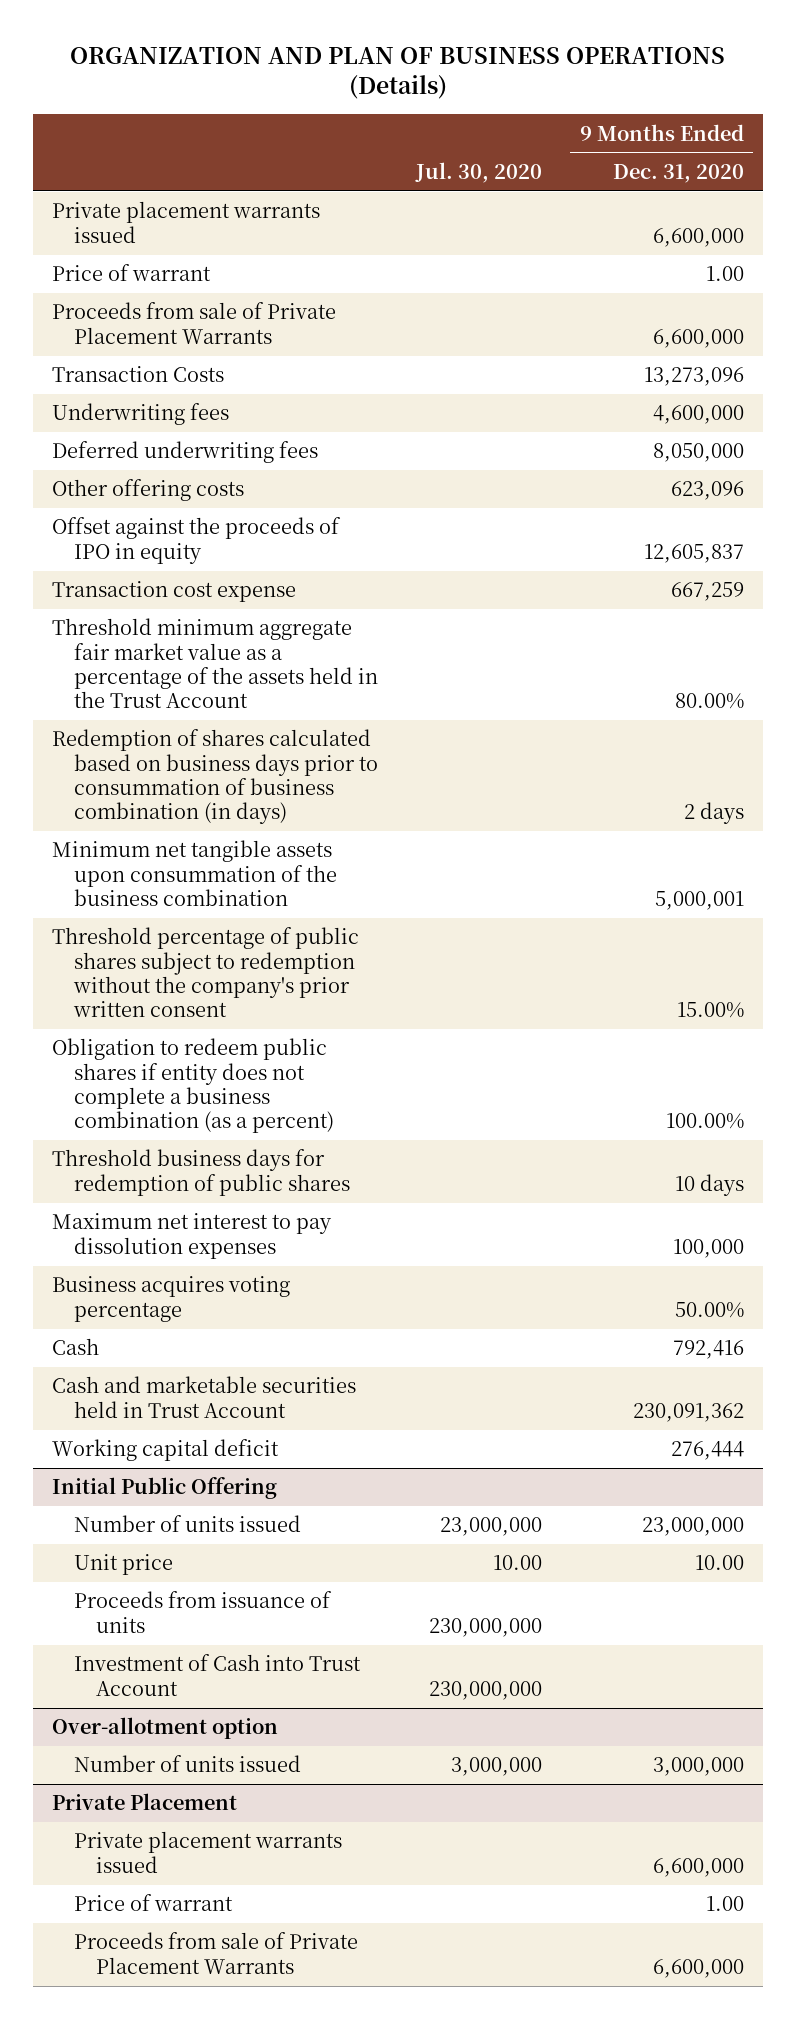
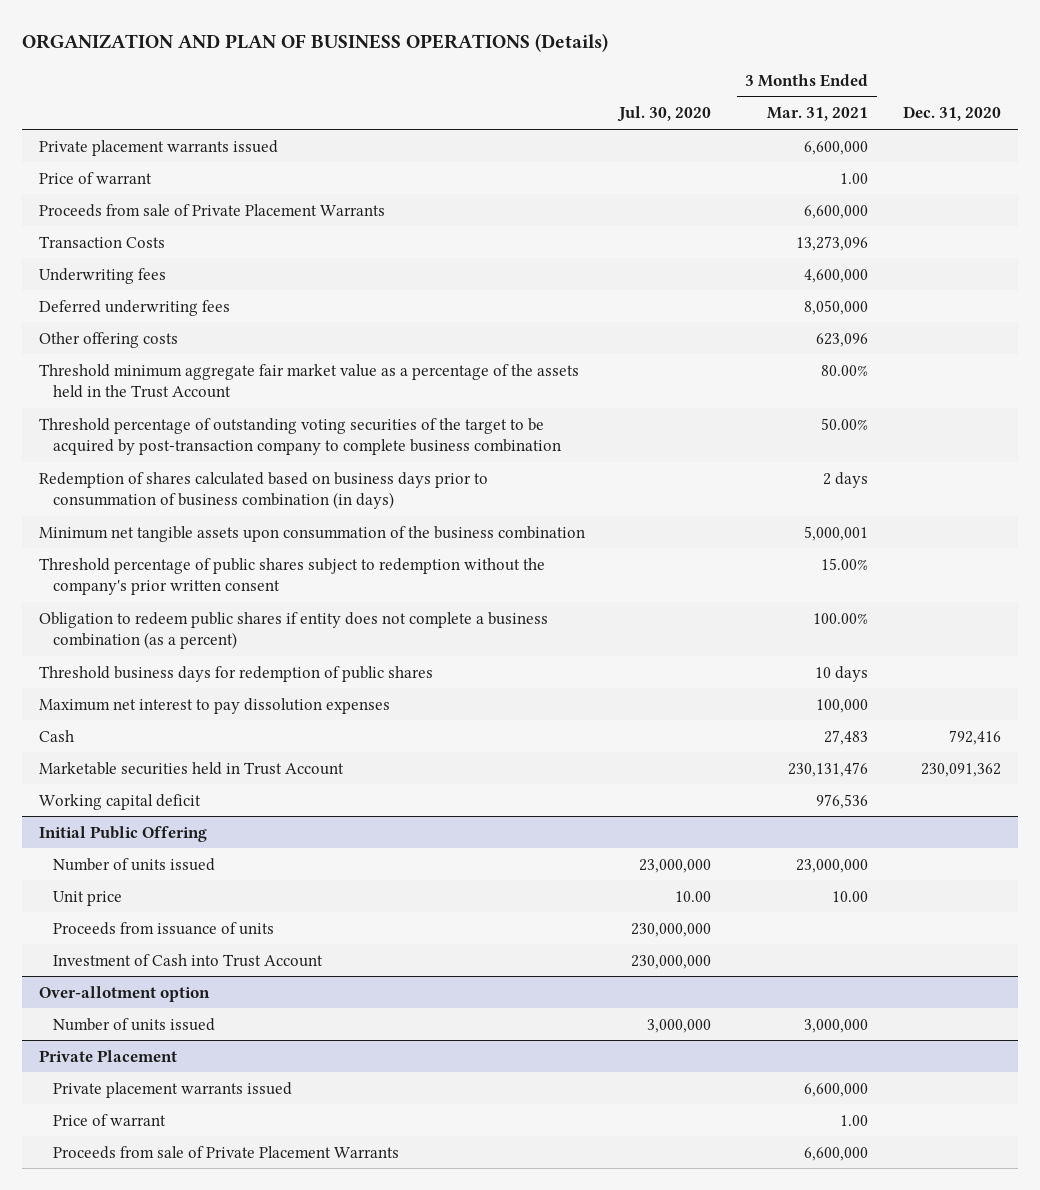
- | Jul. 30, 2020 | 9 Months Ended Dec. 31, 2020
+ | Jul. 30, 2020 | 3 Months Ended Mar. 31, 2021 | Dec. 31, 2020
- Offset against the proceeds of IPO in equity | | 12,605,837
- Transaction cost expense | | 667,259
+ Threshold percentage of outstanding voting securities of the target to be acquired by post-transaction company to complete business combination | | 50.00% |
- Business acquires voting percentage | | 50.00%
- Cash and marketable securities held in Trust Account | | 230,091,362
+ Marketable securities held in Trust Account | | 230,131,476 | 230,091,362

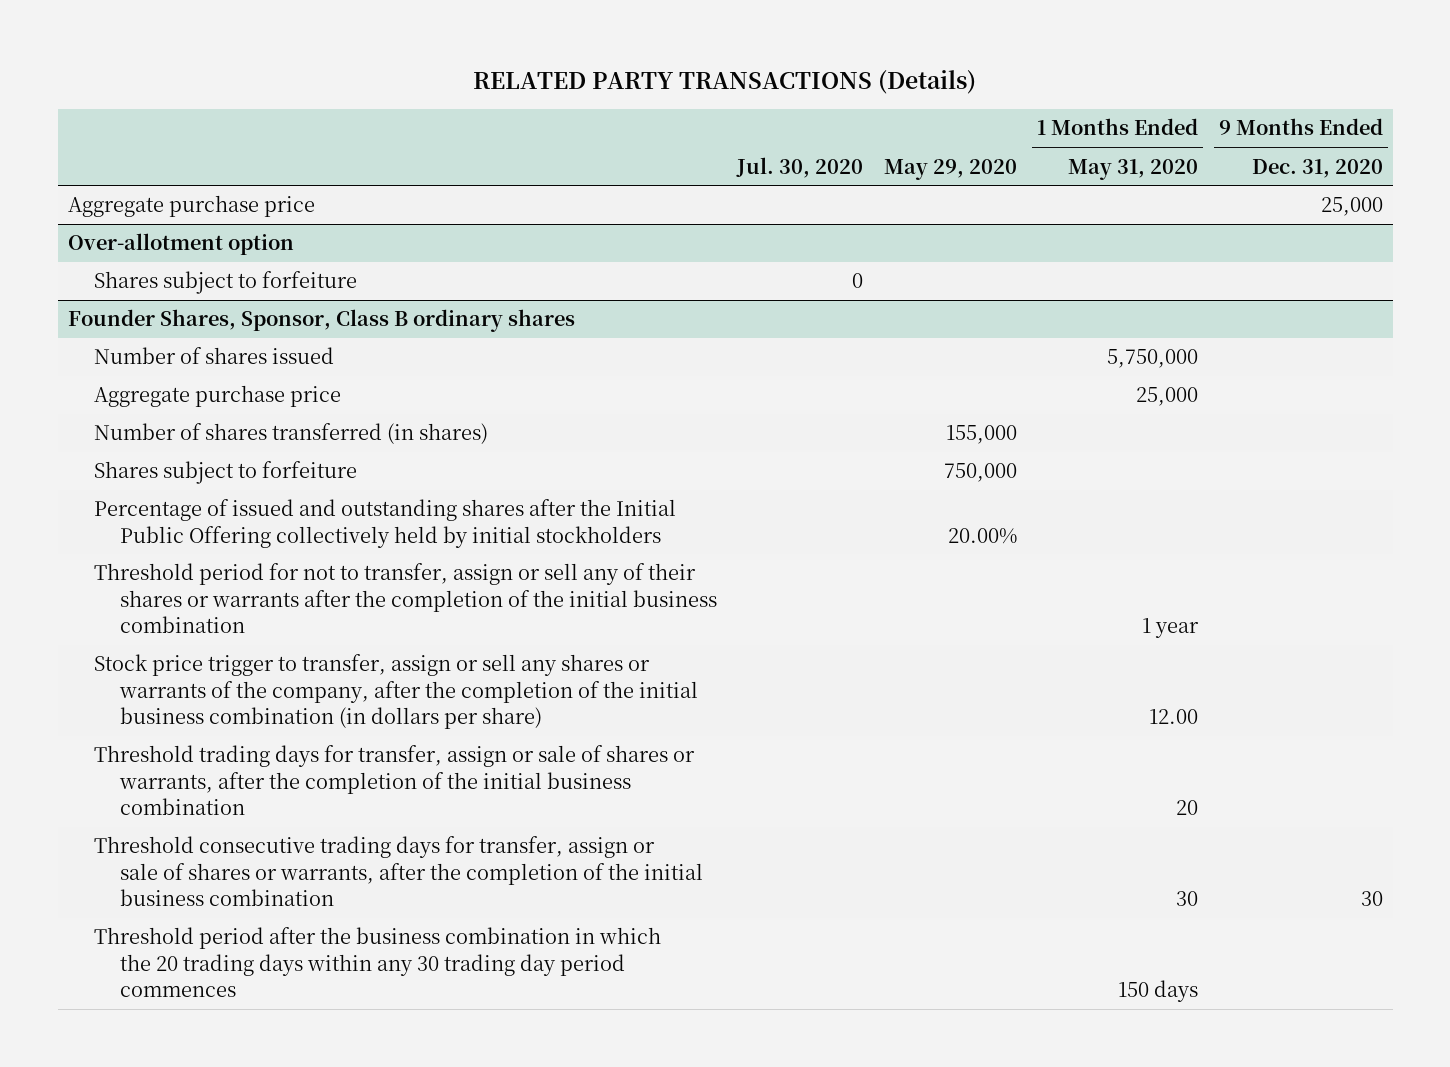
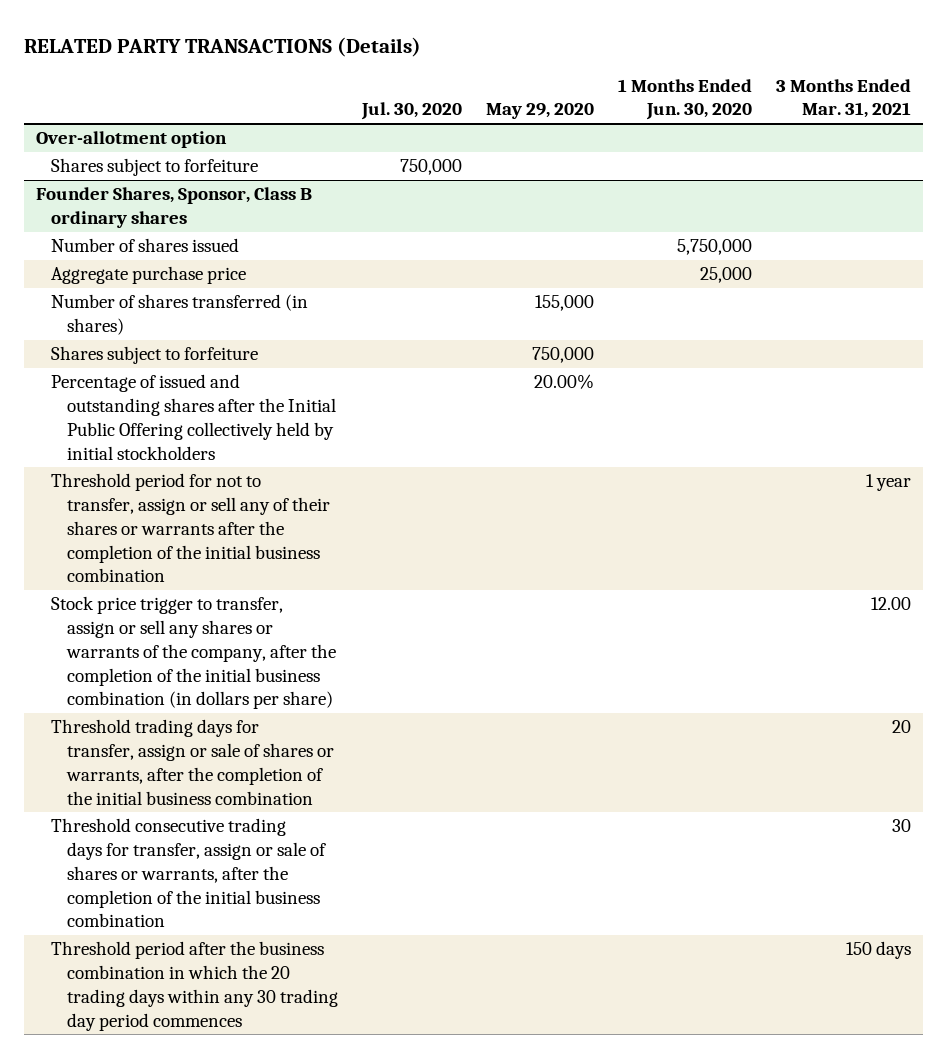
- | Jul. 30, 2020 | May 29, 2020 | 1 Months Ended May 31, 2020 | 9 Months Ended Dec. 31, 2020
+ | Jul. 30, 2020 | May 29, 2020 | 1 Months Ended Jun. 30, 2020 | 3 Months Ended Mar. 31, 2021
- Aggregate purchase price | | | | 25,000
@ Over-allotment option
- Shares subject to forfeiture | 0 | | |
+ Shares subject to forfeiture | 750,000 | | |

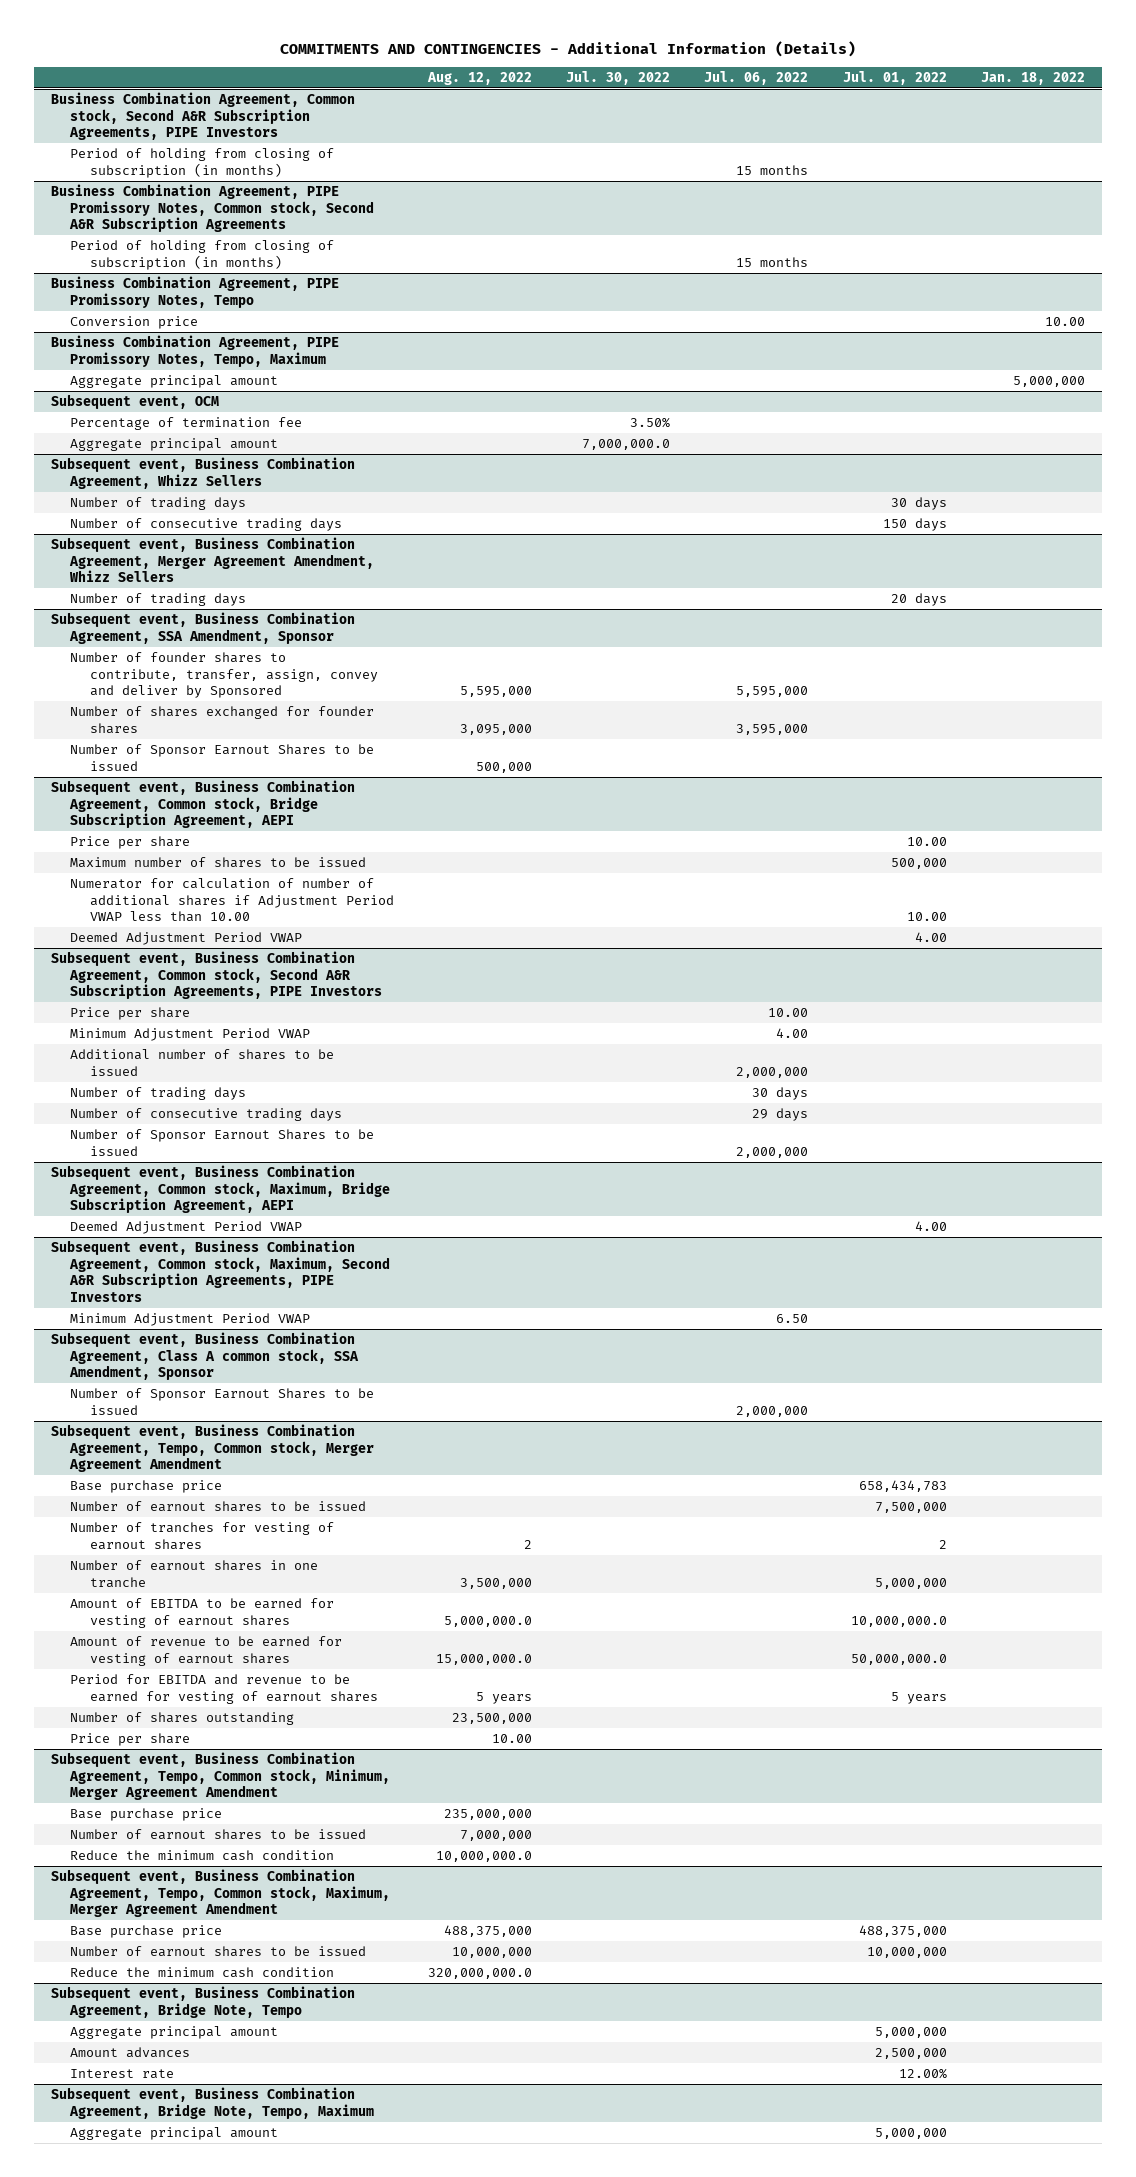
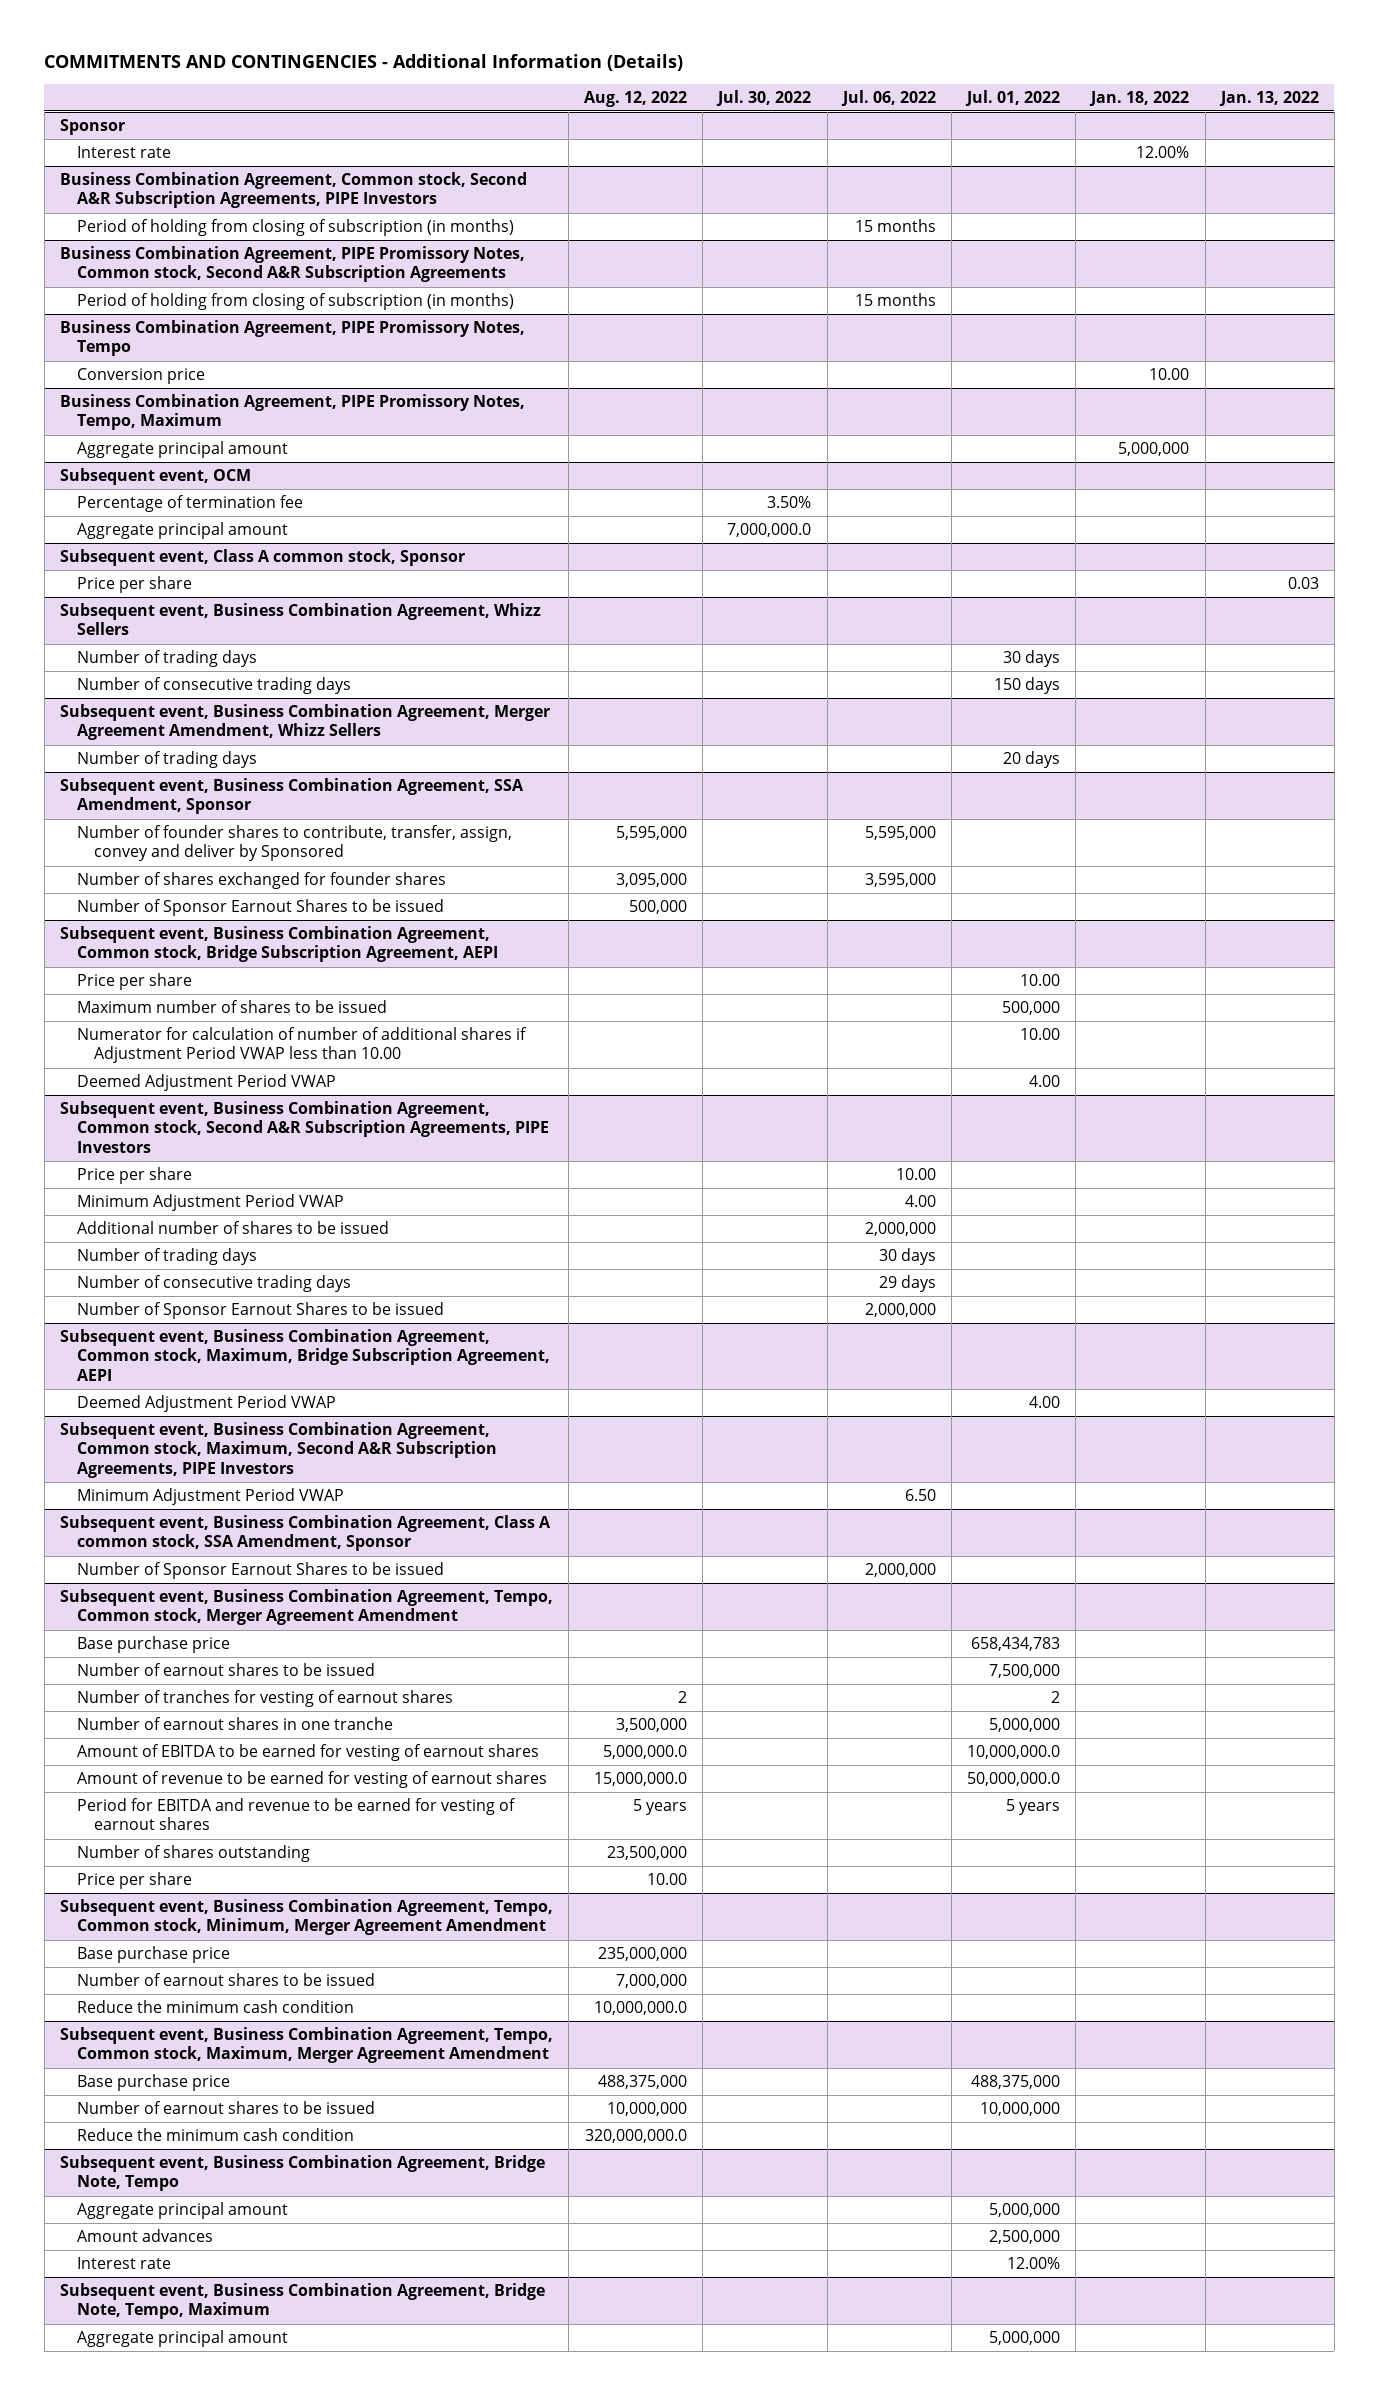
- | Aug. 12, 2022 | Jul. 30, 2022 | Jul. 06, 2022 | Jul. 01, 2022 | Jan. 18, 2022
+ | Aug. 12, 2022 | Jul. 30, 2022 | Jul. 06, 2022 | Jul. 01, 2022 | Jan. 18, 2022 | Jan. 13, 2022
+ Sponsor
+ Interest rate | | | | | 12.00% |
+ Subsequent event, Class A common stock, Sponsor
+ Price per share | | | | | | 0.03

